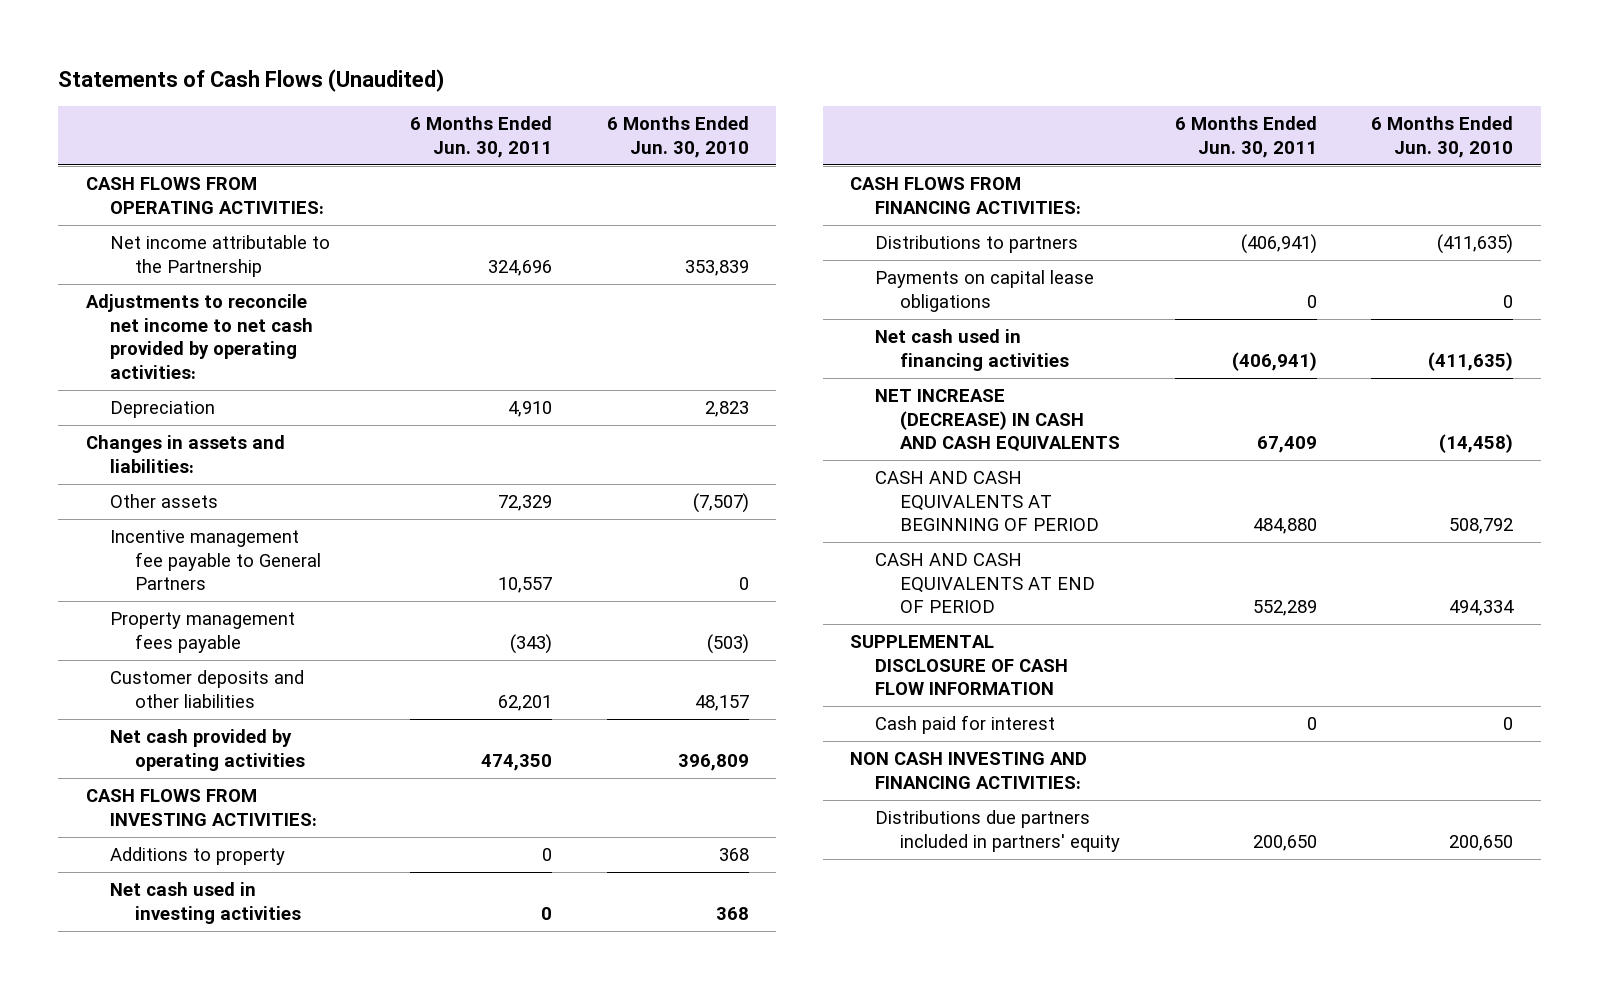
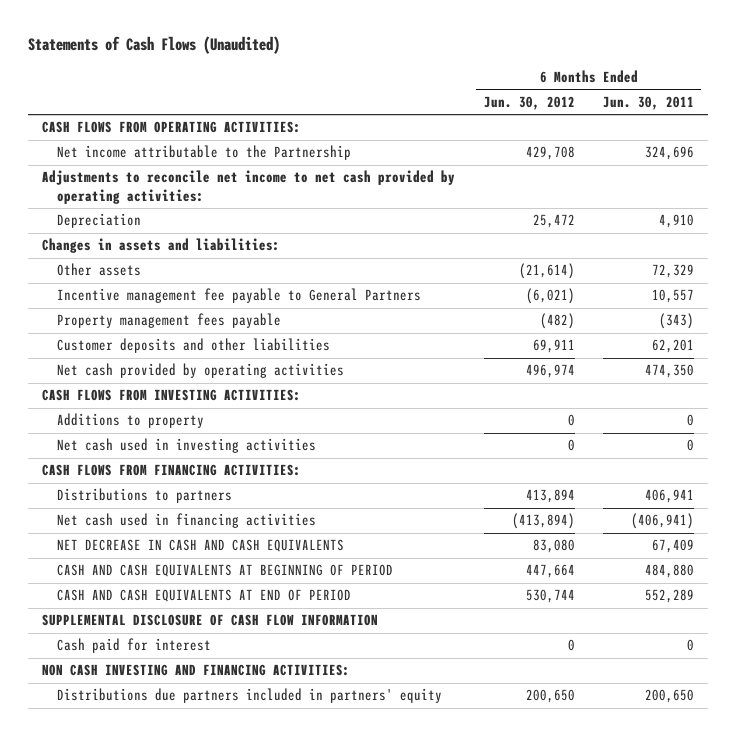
- | 6 Months Ended Jun. 30, 2011 | 6 Months Ended Jun. 30, 2010
+ | 6 Months Ended Jun. 30, 2012 | 6 Months Ended Jun. 30, 2011
- Distributions to partners | (406,941) | (411,635)
- Payments on capital lease obligations | 0 | 0
+ Distributions to partners | 413,894 | 406,941
- NET INCREASE (DECREASE) IN CASH AND CASH EQUIVALENTS | 67,409 | (14,458)
+ NET DECREASE IN CASH AND CASH EQUIVALENTS | 83,080 | 67,409

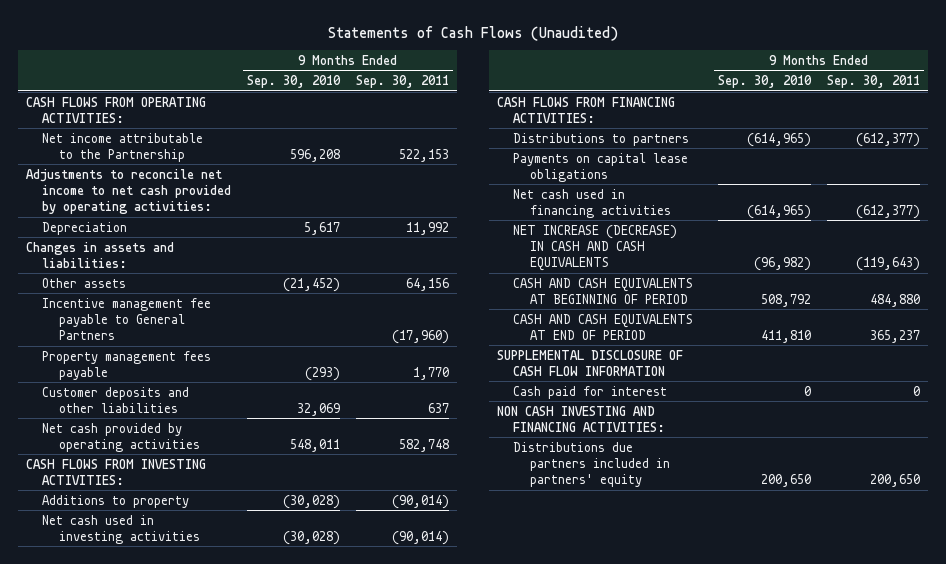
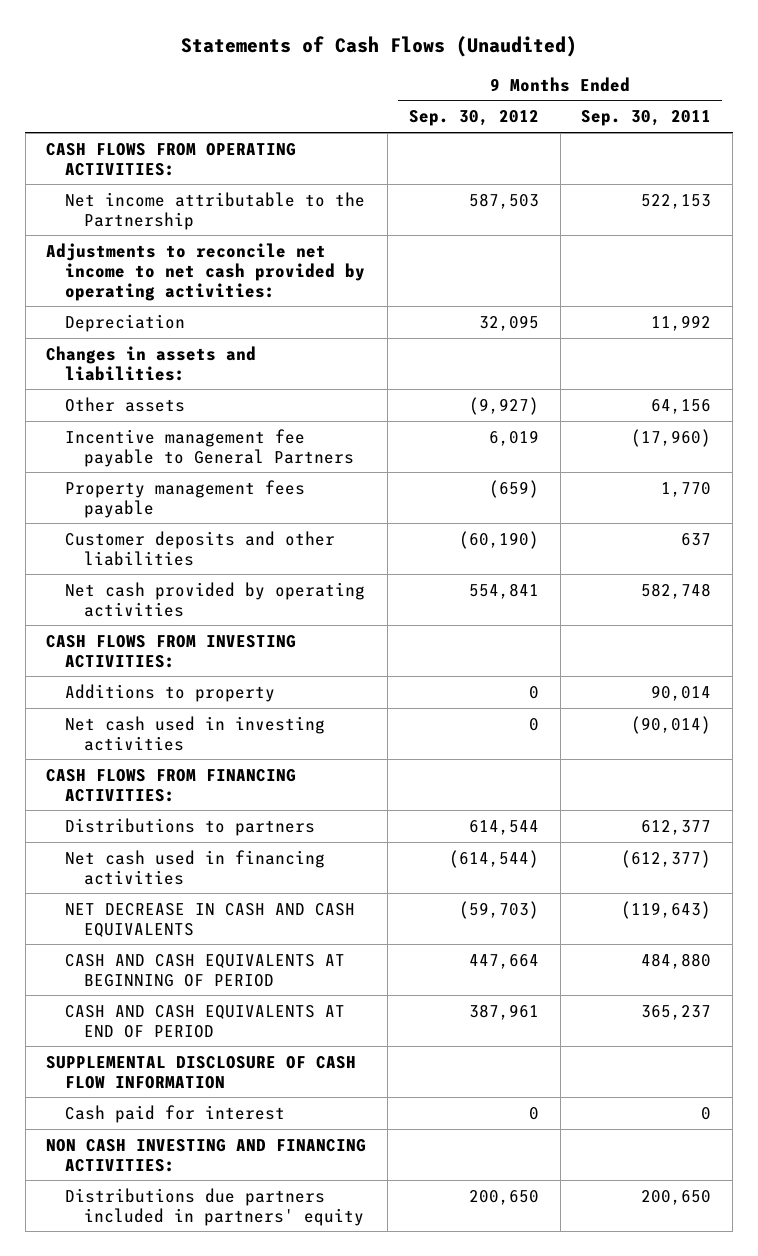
- | 9 Months Ended Sep. 30, 2010 | 9 Months Ended Sep. 30, 2011
+ | 9 Months Ended Sep. 30, 2012 | 9 Months Ended Sep. 30, 2011
- Additions to property | (30,028) | (90,014)
+ Additions to property | 0 | 90,014
- Distributions to partners | (614,965) | (612,377)
- Payments on capital lease obligations
+ Distributions to partners | 614,544 | 612,377
- NET INCREASE (DECREASE) IN CASH AND CASH EQUIVALENTS | (96,982) | (119,643)
+ NET DECREASE IN CASH AND CASH EQUIVALENTS | (59,703) | (119,643)

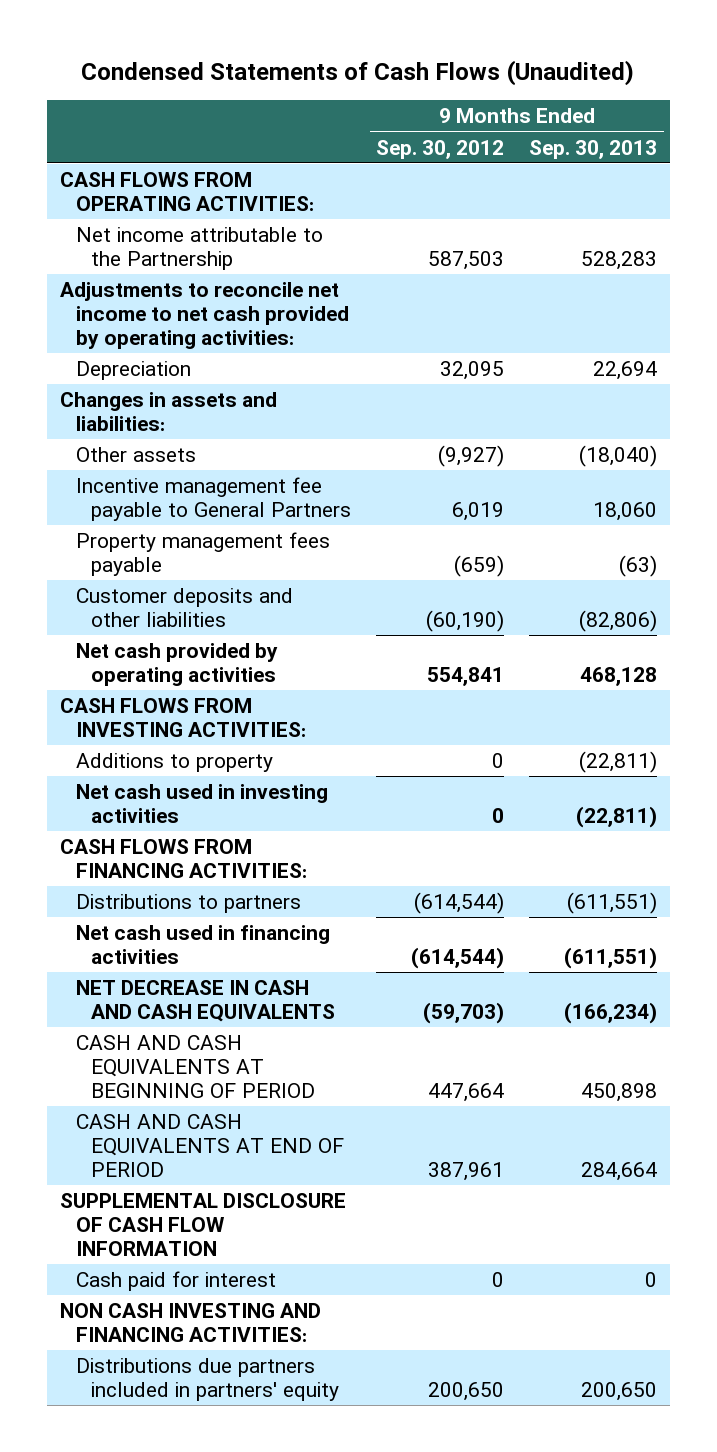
- Statements of Cash Flows (Unaudited)
+ Condensed Statements of Cash Flows (Unaudited)
- | 9 Months Ended Sep. 30, 2012 | 9 Months Ended Sep. 30, 2011
+ | 9 Months Ended Sep. 30, 2012 | 9 Months Ended Sep. 30, 2013
- Distributions to partners | 614,544 | 612,377
+ Distributions to partners | (614,544) | (611,551)

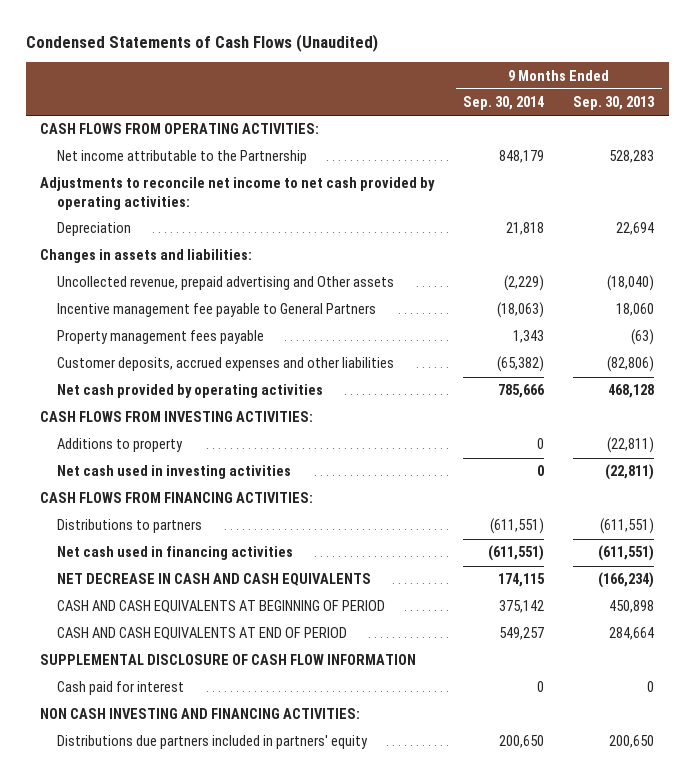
- | 9 Months Ended Sep. 30, 2012 | 9 Months Ended Sep. 30, 2013
+ | 9 Months Ended Sep. 30, 2014 | 9 Months Ended Sep. 30, 2013
- Other assets | (9,927) | (18,040)
+ Uncollected revenue, prepaid advertising and Other assets | (2,229) | (18,040)
- Customer deposits and other liabilities | (60,190) | (82,806)
+ Customer deposits, accrued expenses and other liabilities | (65,382) | (82,806)

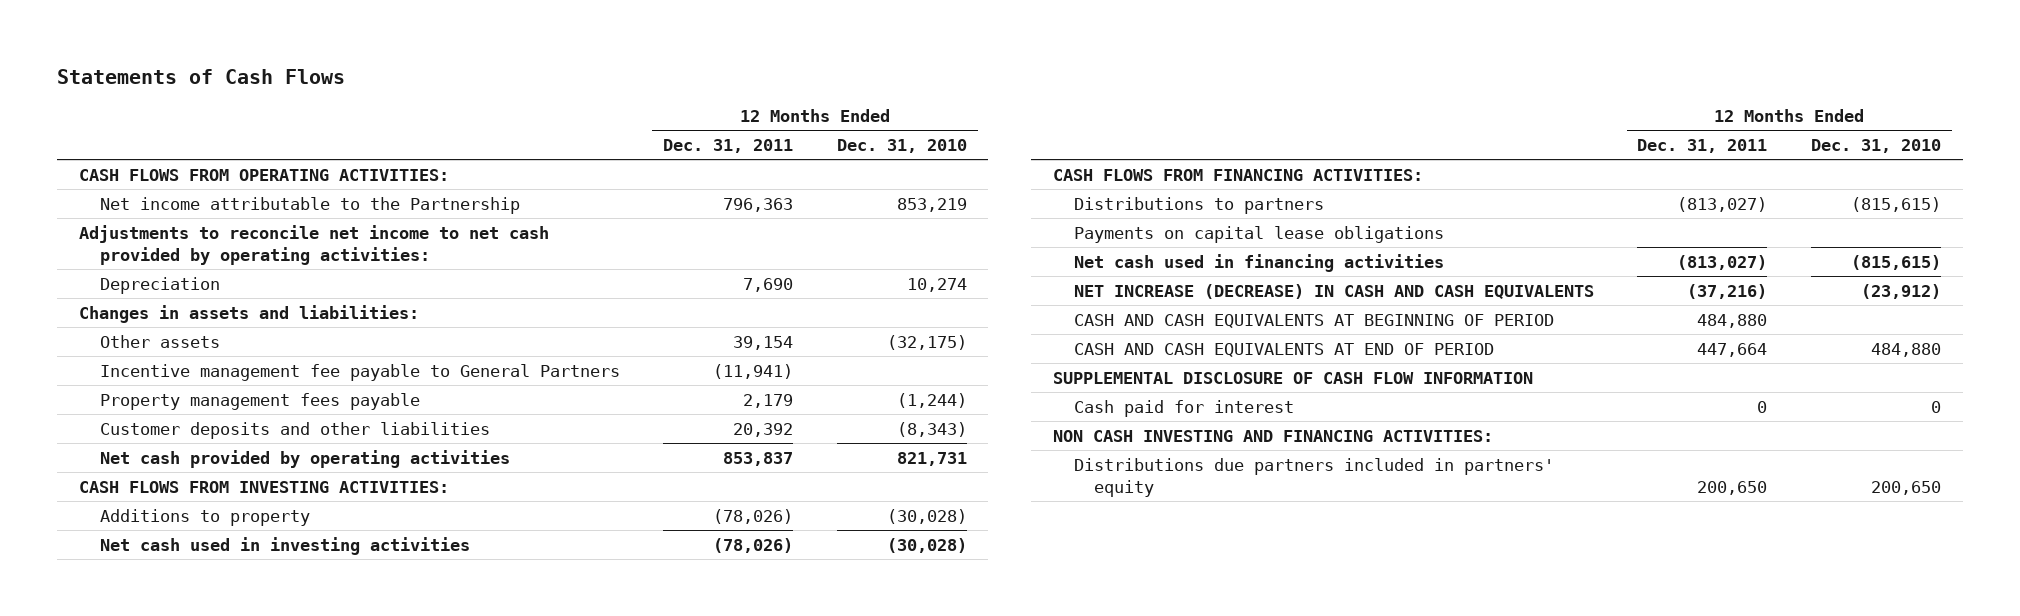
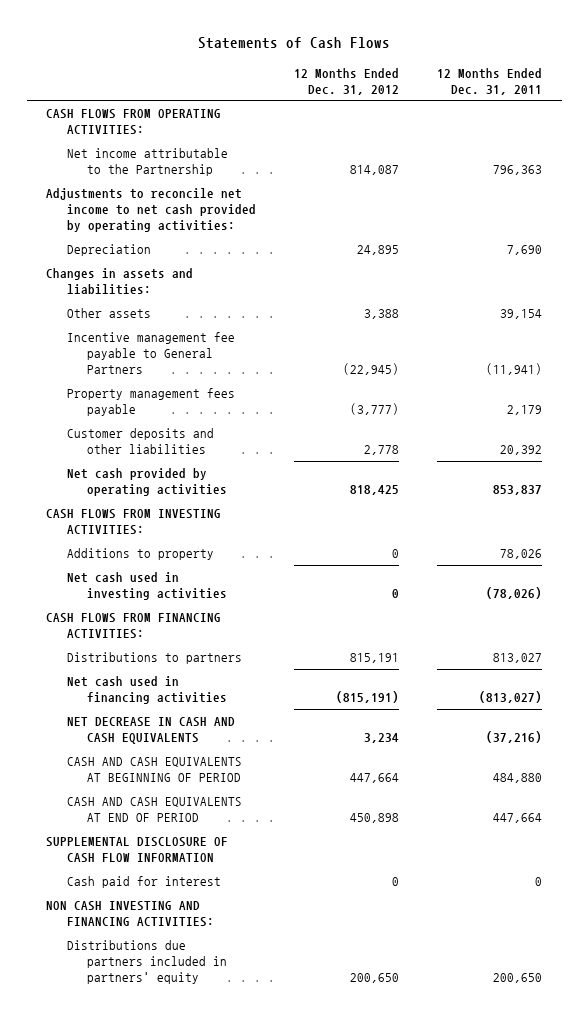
- | 12 Months Ended Dec. 31, 2011 | 12 Months Ended Dec. 31, 2010
+ | 12 Months Ended Dec. 31, 2012 | 12 Months Ended Dec. 31, 2011
- Additions to property | (78,026) | (30,028)
+ Additions to property | 0 | 78,026
- Distributions to partners | (813,027) | (815,615)
- Payments on capital lease obligations
+ Distributions to partners | 815,191 | 813,027
- NET INCREASE (DECREASE) IN CASH AND CASH EQUIVALENTS | (37,216) | (23,912)
+ NET DECREASE IN CASH AND CASH EQUIVALENTS | 3,234 | (37,216)

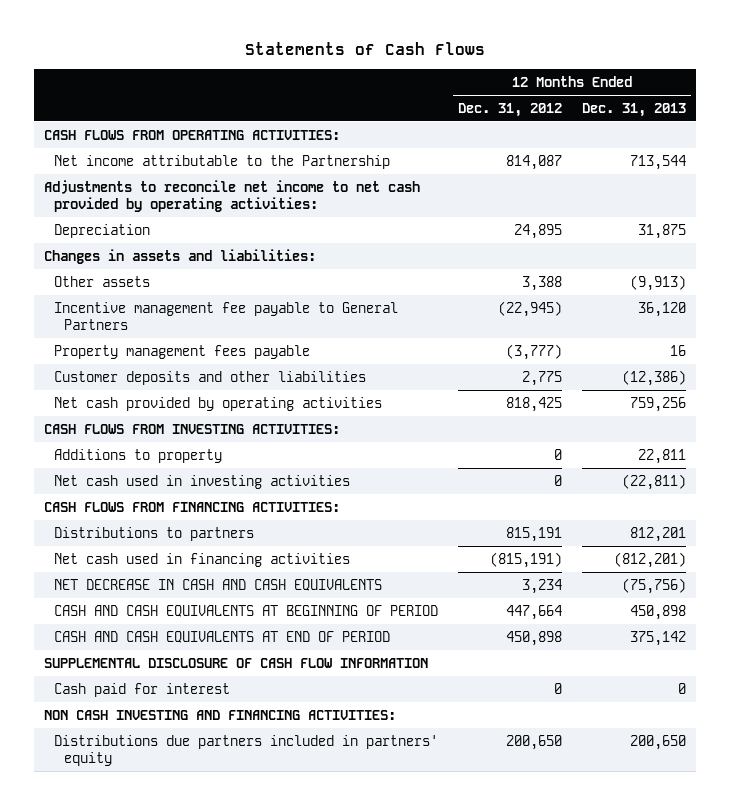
- | 12 Months Ended Dec. 31, 2012 | 12 Months Ended Dec. 31, 2011
+ | 12 Months Ended Dec. 31, 2012 | 12 Months Ended Dec. 31, 2013
- Customer deposits and other liabilities | 2,778 | 20,392
+ Customer deposits and other liabilities | 2,775 | (12,386)

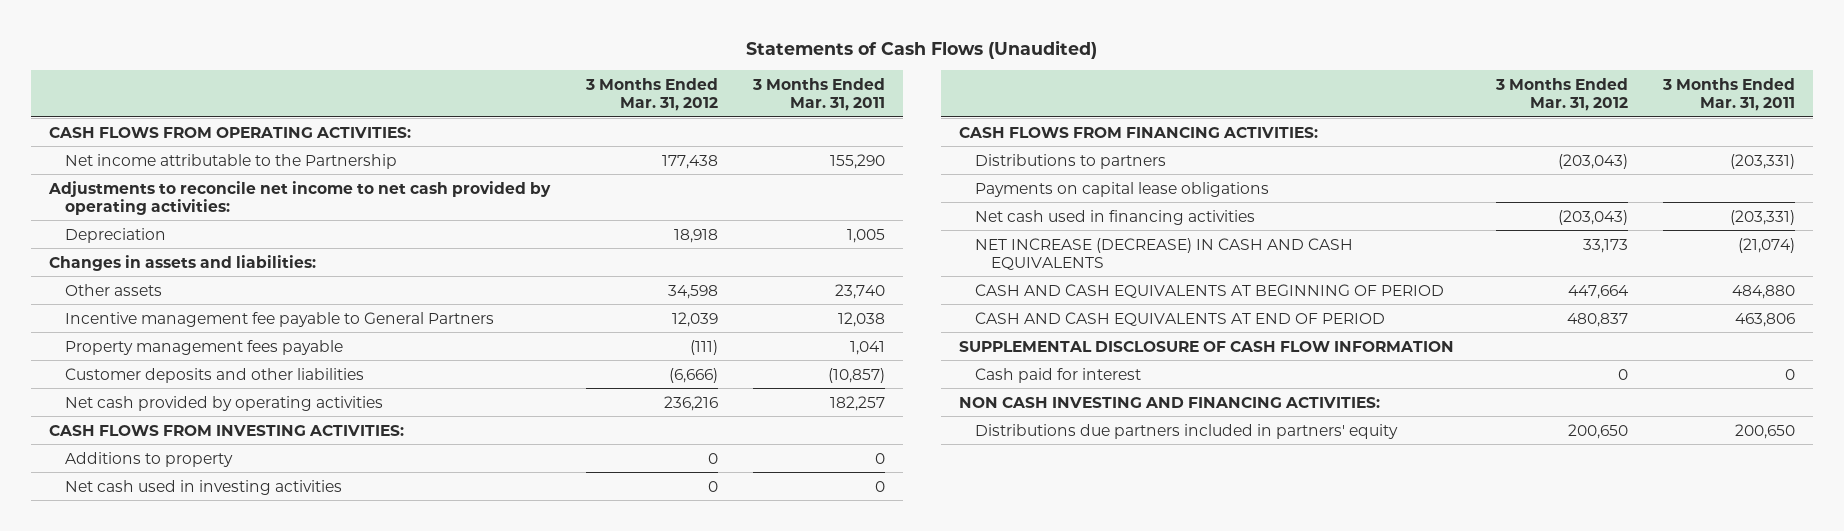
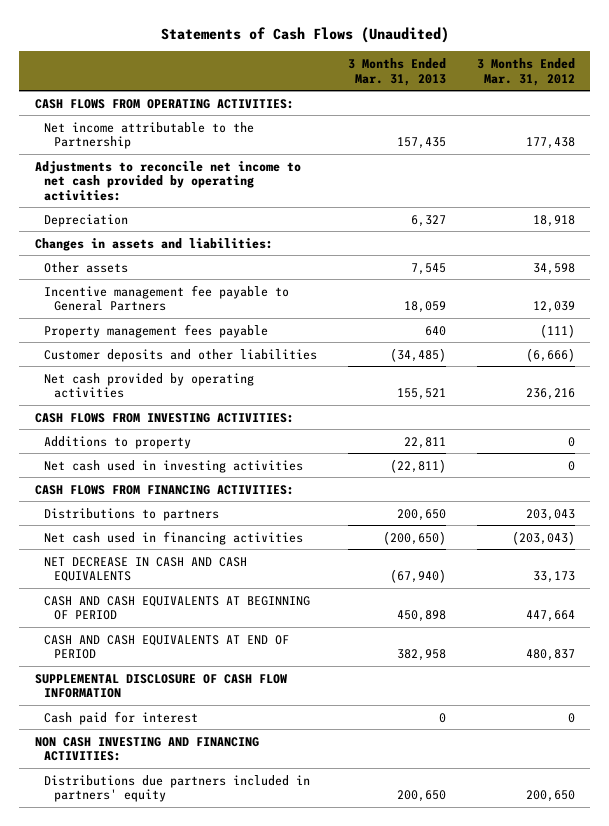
- | 3 Months Ended Mar. 31, 2012 | 3 Months Ended Mar. 31, 2011
+ | 3 Months Ended Mar. 31, 2013 | 3 Months Ended Mar. 31, 2012
- Distributions to partners | (203,043) | (203,331)
- Payments on capital lease obligations
+ Distributions to partners | 200,650 | 203,043
- NET INCREASE (DECREASE) IN CASH AND CASH EQUIVALENTS | 33,173 | (21,074)
+ NET DECREASE IN CASH AND CASH EQUIVALENTS | (67,940) | 33,173

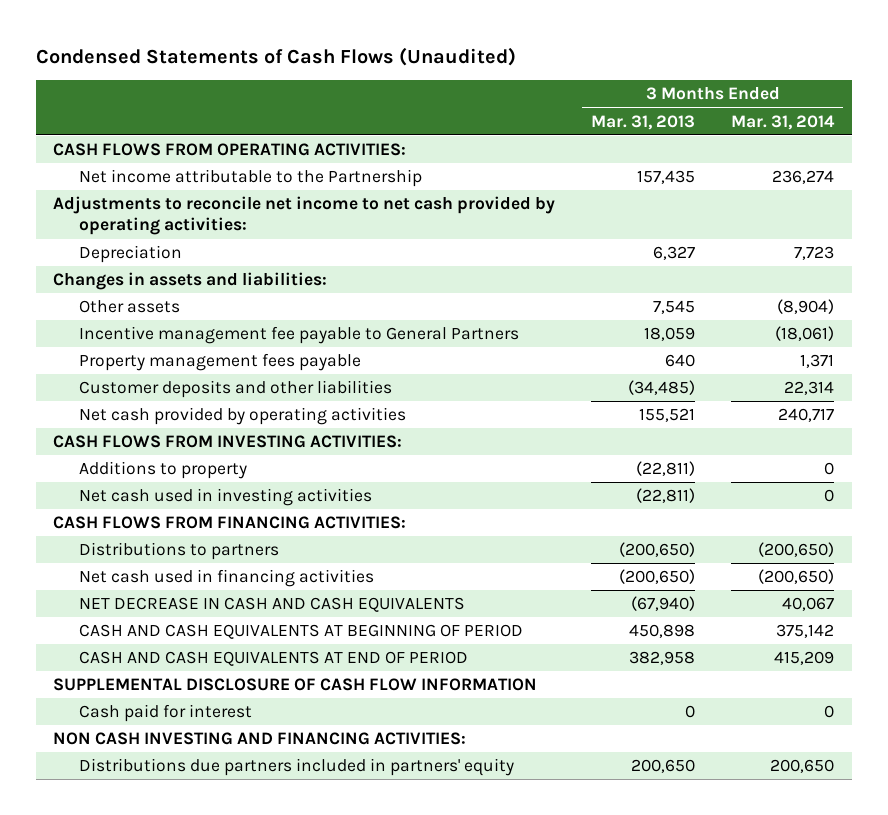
- Statements of Cash Flows (Unaudited)
+ Condensed Statements of Cash Flows (Unaudited)
- | 3 Months Ended Mar. 31, 2013 | 3 Months Ended Mar. 31, 2012
+ | 3 Months Ended Mar. 31, 2013 | 3 Months Ended Mar. 31, 2014
- Additions to property | 22,811 | 0
+ Additions to property | (22,811) | 0
- Distributions to partners | 200,650 | 203,043
+ Distributions to partners | (200,650) | (200,650)

